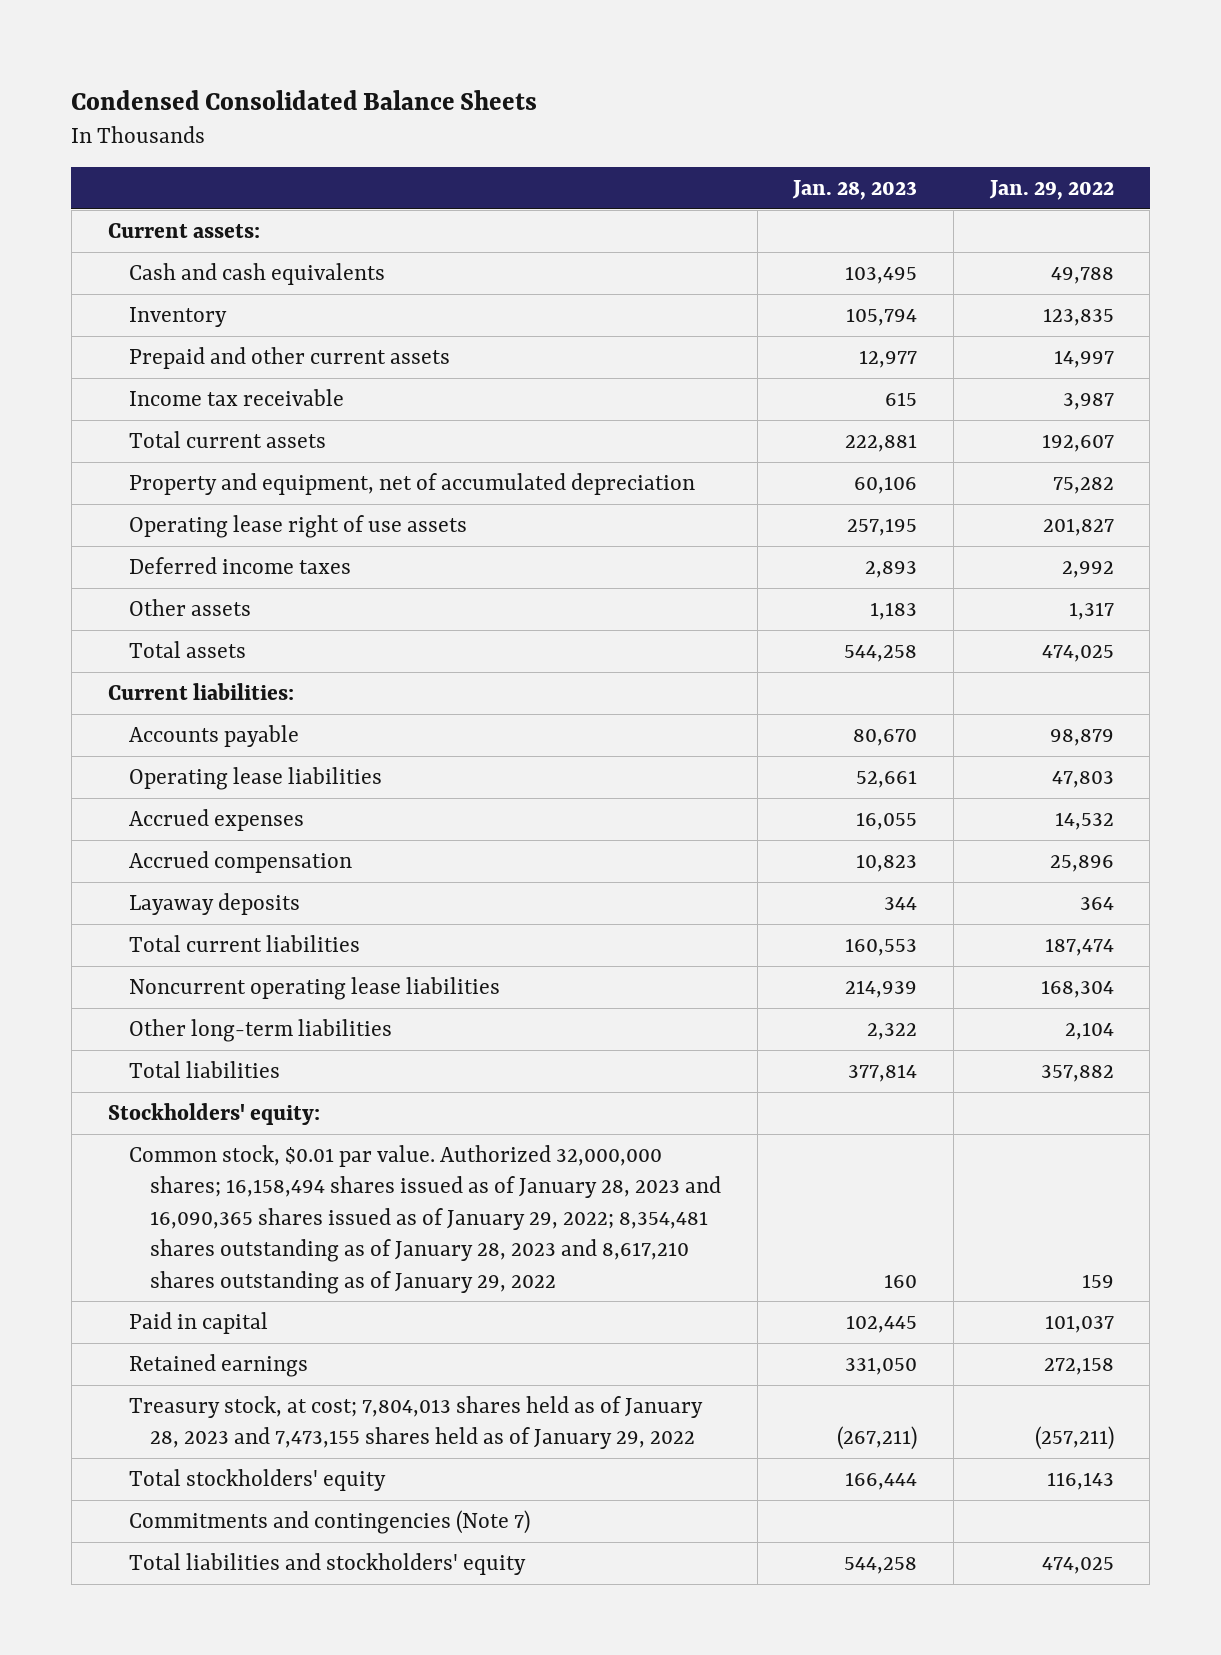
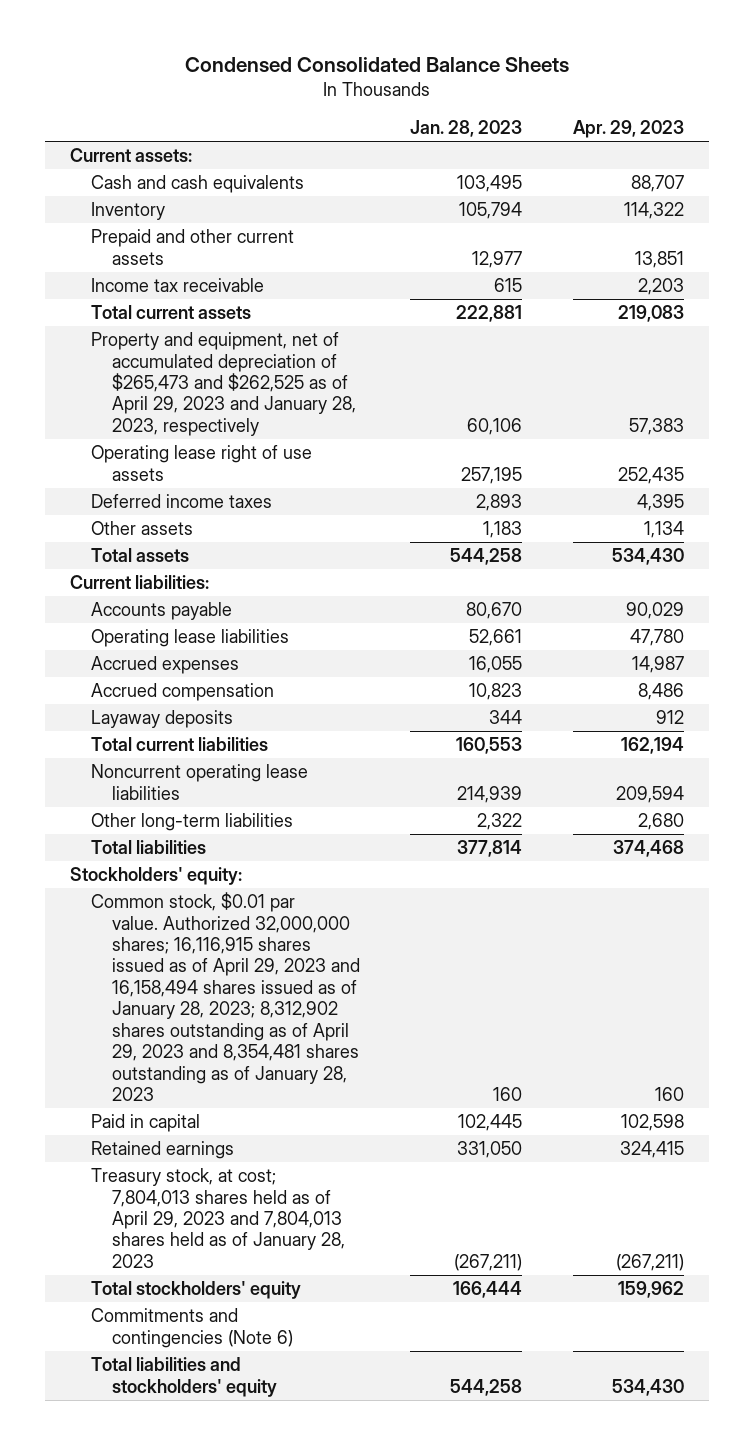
- | Jan. 28, 2023 | Jan. 29, 2022
+ | Jan. 28, 2023 | Apr. 29, 2023
- Property and equipment, net of accumulated depreciation | 60,106 | 75,282
+ Property and equipment, net of accumulated depreciation of $265,473 and $262,525 as of April 29, 2023 and January 28, 2023, respectively | 60,106 | 57,383
- Common stock, $0.01 par value. Authorized 32,000,000 shares; 16,158,494 shares issued as of January 28, 2023 and 16,090,365 shares issued as of January 29, 2022; 8,354,481 shares outstanding as of January 28, 2023 and 8,617,210 shares outstanding as of January 29, 2022 | 160 | 159
+ Common stock, $0.01 par value. Authorized 32,000,000 shares; 16,116,915 shares issued as of April 29, 2023 and 16,158,494 shares issued as of January 28, 2023; 8,312,902 shares outstanding as of April 29, 2023 and 8,354,481 shares outstanding as of January 28, 2023 | 160 | 160
- Treasury stock, at cost; 7,804,013 shares held as of January 28, 2023 and 7,473,155 shares held as of January 29, 2022 | (267,211) | (257,211)
+ Treasury stock, at cost; 7,804,013 shares held as of April 29, 2023 and 7,804,013 shares held as of January 28, 2023 | (267,211) | (267,211)
- Commitments and contingencies (Note 7)
+ Commitments and contingencies (Note 6)

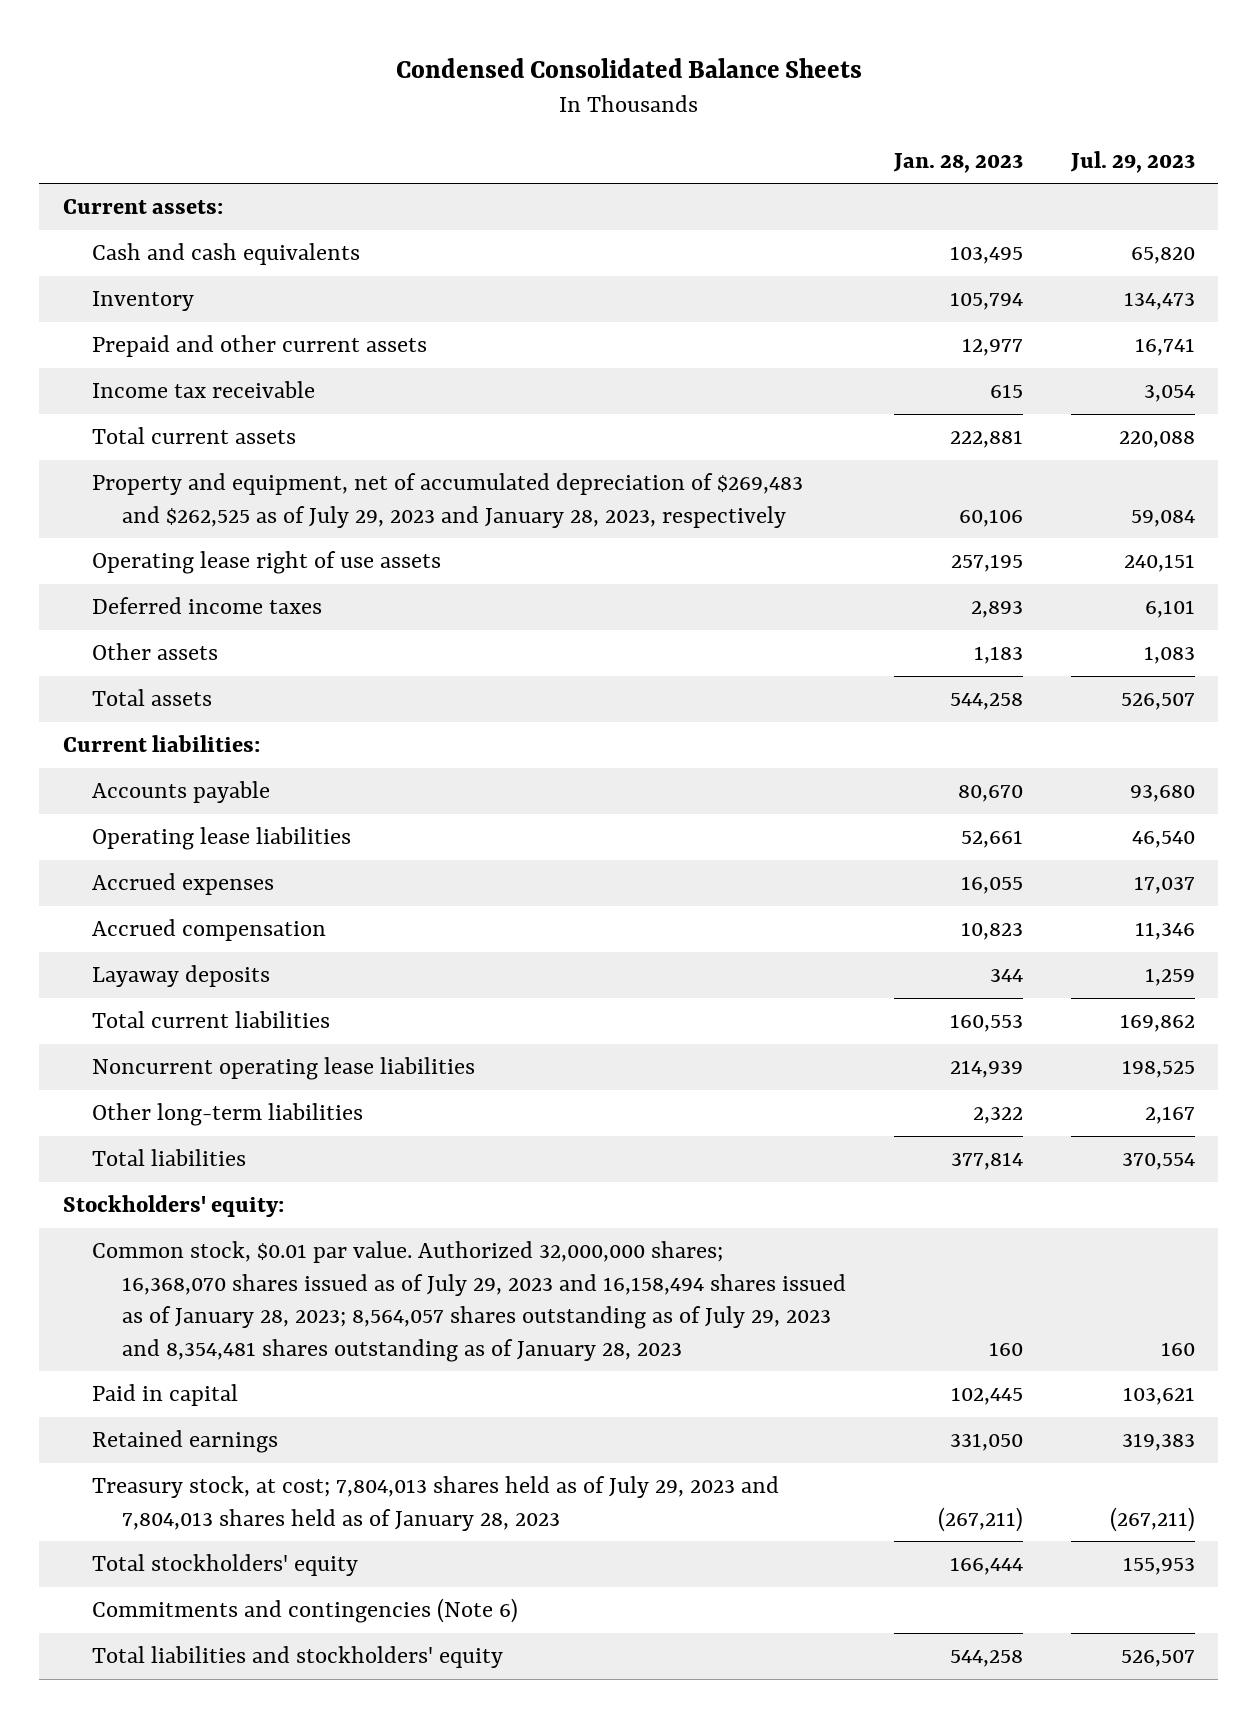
- | Jan. 28, 2023 | Apr. 29, 2023
+ | Jan. 28, 2023 | Jul. 29, 2023
- Property and equipment, net of accumulated depreciation of $265,473 and $262,525 as of April 29, 2023 and January 28, 2023, respectively | 60,106 | 57,383
+ Property and equipment, net of accumulated depreciation of $269,483 and $262,525 as of July 29, 2023 and January 28, 2023, respectively | 60,106 | 59,084
- Common stock, $0.01 par value. Authorized 32,000,000 shares; 16,116,915 shares issued as of April 29, 2023 and 16,158,494 shares issued as of January 28, 2023; 8,312,902 shares outstanding as of April 29, 2023 and 8,354,481 shares outstanding as of January 28, 2023 | 160 | 160
+ Common stock, $0.01 par value. Authorized 32,000,000 shares; 16,368,070 shares issued as of July 29, 2023 and 16,158,494 shares issued as of January 28, 2023; 8,564,057 shares outstanding as of July 29, 2023 and 8,354,481 shares outstanding as of January 28, 2023 | 160 | 160
- Treasury stock, at cost; 7,804,013 shares held as of April 29, 2023 and 7,804,013 shares held as of January 28, 2023 | (267,211) | (267,211)
+ Treasury stock, at cost; 7,804,013 shares held as of July 29, 2023 and 7,804,013 shares held as of January 28, 2023 | (267,211) | (267,211)

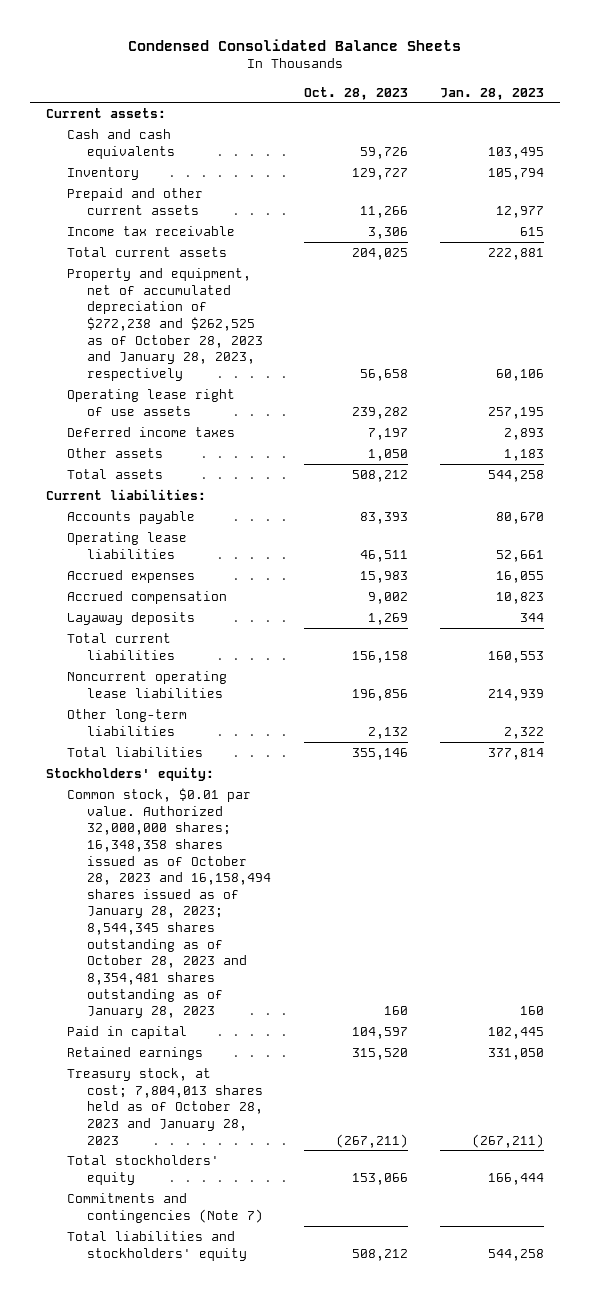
- | Jan. 28, 2023 | Jul. 29, 2023
+ | Oct. 28, 2023 | Jan. 28, 2023
- Property and equipment, net of accumulated depreciation of $269,483 and $262,525 as of July 29, 2023 and January 28, 2023, respectively | 60,106 | 59,084
+ Property and equipment, net of accumulated depreciation of $272,238 and $262,525 as of October 28, 2023 and January 28, 2023, respectively | 56,658 | 60,106
- Common stock, $0.01 par value. Authorized 32,000,000 shares; 16,368,070 shares issued as of July 29, 2023 and 16,158,494 shares issued as of January 28, 2023; 8,564,057 shares outstanding as of July 29, 2023 and 8,354,481 shares outstanding as of January 28, 2023 | 160 | 160
+ Common stock, $0.01 par value. Authorized 32,000,000 shares; 16,348,358 shares issued as of October 28, 2023 and 16,158,494 shares issued as of January 28, 2023; 8,544,345 shares outstanding as of October 28, 2023 and 8,354,481 shares outstanding as of January 28, 2023 | 160 | 160
- Treasury stock, at cost; 7,804,013 shares held as of July 29, 2023 and 7,804,013 shares held as of January 28, 2023 | (267,211) | (267,211)
+ Treasury stock, at cost; 7,804,013 shares held as of October 28, 2023 and January 28, 2023 | (267,211) | (267,211)
- Commitments and contingencies (Note 6)
+ Commitments and contingencies (Note 7)

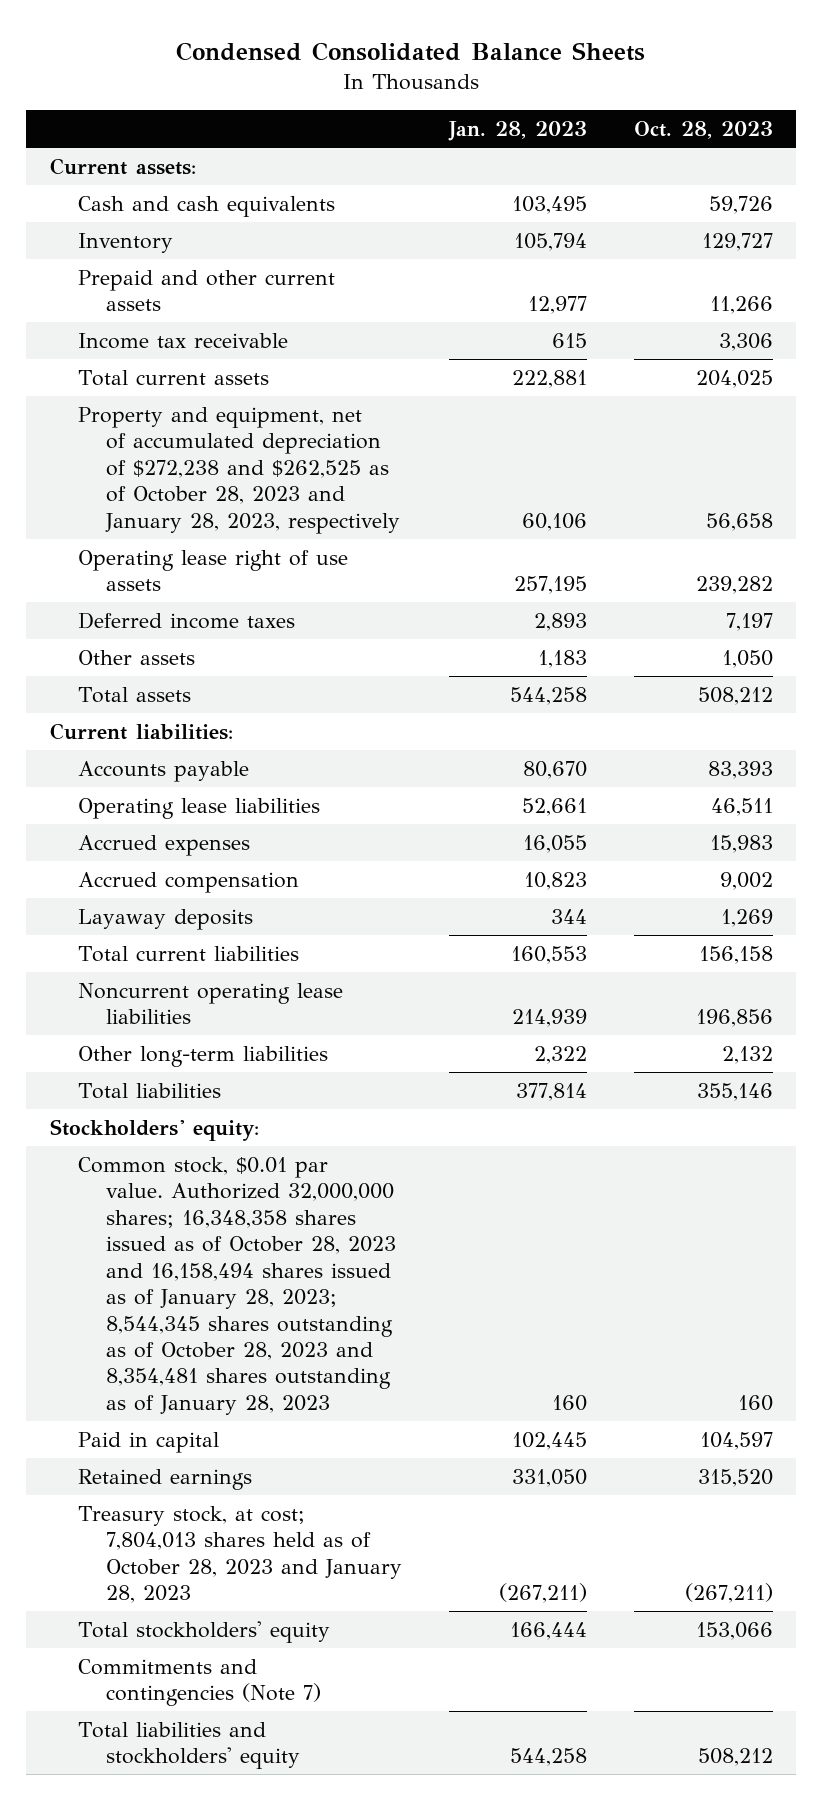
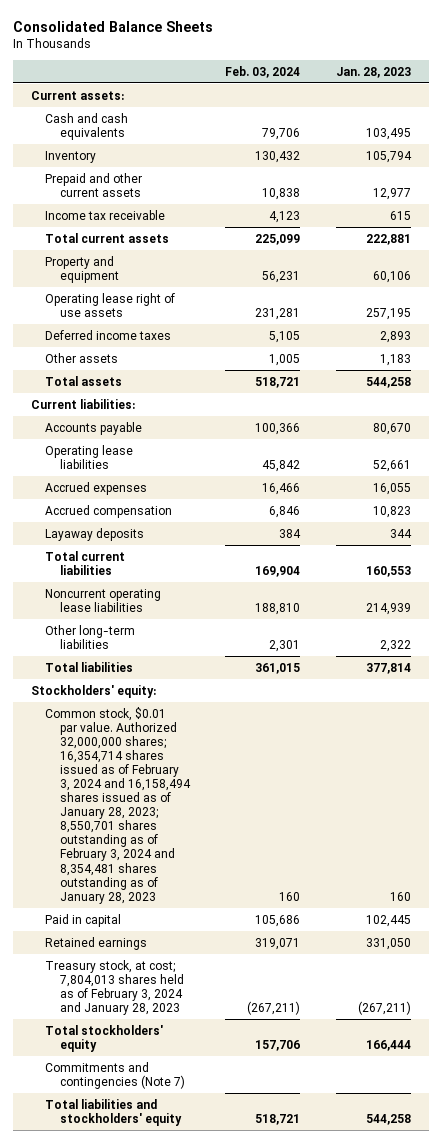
- Condensed Consolidated Balance Sheets
+ Consolidated Balance Sheets
- | Jan. 28, 2023 | Oct. 28, 2023
+ | Feb. 03, 2024 | Jan. 28, 2023
- Property and equipment, net of accumulated depreciation of $272,238 and $262,525 as of October 28, 2023 and January 28, 2023, respectively | 60,106 | 56,658
+ Property and equipment | 56,231 | 60,106
- Common stock, $0.01 par value. Authorized 32,000,000 shares; 16,348,358 shares issued as of October 28, 2023 and 16,158,494 shares issued as of January 28, 2023; 8,544,345 shares outstanding as of October 28, 2023 and 8,354,481 shares outstanding as of January 28, 2023 | 160 | 160
+ Common stock, $0.01 par value. Authorized 32,000,000 shares; 16,354,714 shares issued as of February 3, 2024 and 16,158,494 shares issued as of January 28, 2023; 8,550,701 shares outstanding as of February 3, 2024 and 8,354,481 shares outstanding as of January 28, 2023 | 160 | 160
- Treasury stock, at cost; 7,804,013 shares held as of October 28, 2023 and January 28, 2023 | (267,211) | (267,211)
+ Treasury stock, at cost; 7,804,013 shares held as of February 3, 2024 and January 28, 2023 | (267,211) | (267,211)

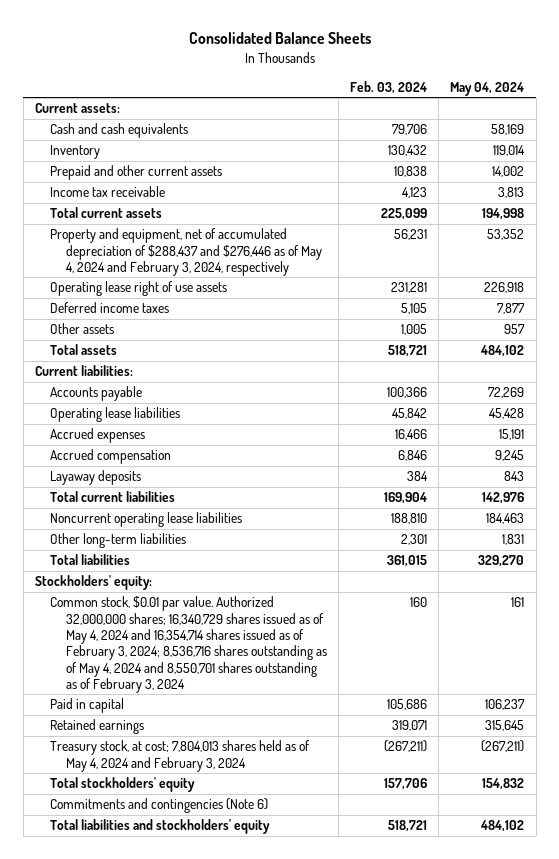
- | Feb. 03, 2024 | Jan. 28, 2023
+ | Feb. 03, 2024 | May 04, 2024
- Property and equipment | 56,231 | 60,106
+ Property and equipment, net of accumulated depreciation of $288,437 and $276,446 as of May 4, 2024 and February 3, 2024, respectively | 56,231 | 53,352
- Common stock, $0.01 par value. Authorized 32,000,000 shares; 16,354,714 shares issued as of February 3, 2024 and 16,158,494 shares issued as of January 28, 2023; 8,550,701 shares outstanding as of February 3, 2024 and 8,354,481 shares outstanding as of January 28, 2023 | 160 | 160
+ Common stock, $0.01 par value. Authorized 32,000,000 shares; 16,340,729 shares issued as of May 4, 2024 and 16,354,714 shares issued as of February 3, 2024; 8,536,716 shares outstanding as of May 4, 2024 and 8,550,701 shares outstanding as of February 3, 2024 | 160 | 161
- Treasury stock, at cost; 7,804,013 shares held as of February 3, 2024 and January 28, 2023 | (267,211) | (267,211)
+ Treasury stock, at cost; 7,804,013 shares held as of May 4, 2024 and February 3, 2024 | (267,211) | (267,211)
- Commitments and contingencies (Note 7)
+ Commitments and contingencies (Note 6)

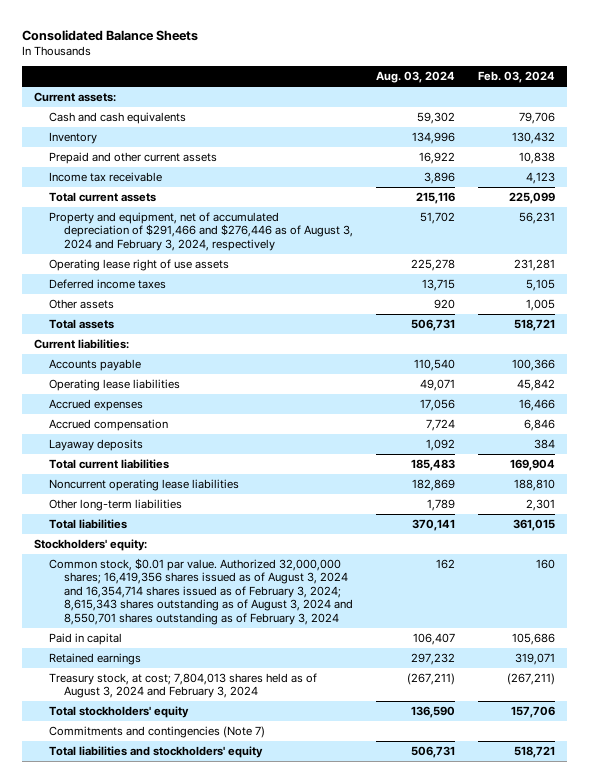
- | Feb. 03, 2024 | May 04, 2024
+ | Aug. 03, 2024 | Feb. 03, 2024
- Property and equipment, net of accumulated depreciation of $288,437 and $276,446 as of May 4, 2024 and February 3, 2024, respectively | 56,231 | 53,352
+ Property and equipment, net of accumulated depreciation of $291,466 and $276,446 as of August 3, 2024 and February 3, 2024, respectively | 51,702 | 56,231
- Common stock, $0.01 par value. Authorized 32,000,000 shares; 16,340,729 shares issued as of May 4, 2024 and 16,354,714 shares issued as of February 3, 2024; 8,536,716 shares outstanding as of May 4, 2024 and 8,550,701 shares outstanding as of February 3, 2024 | 160 | 161
+ Common stock, $0.01 par value. Authorized 32,000,000 shares; 16,419,356 shares issued as of August 3, 2024 and 16,354,714 shares issued as of February 3, 2024; 8,615,343 shares outstanding as of August 3, 2024 and 8,550,701 shares outstanding as of February 3, 2024 | 162 | 160
- Treasury stock, at cost; 7,804,013 shares held as of May 4, 2024 and February 3, 2024 | (267,211) | (267,211)
+ Treasury stock, at cost; 7,804,013 shares held as of August 3, 2024 and February 3, 2024 | (267,211) | (267,211)
- Commitments and contingencies (Note 6)
+ Commitments and contingencies (Note 7)

